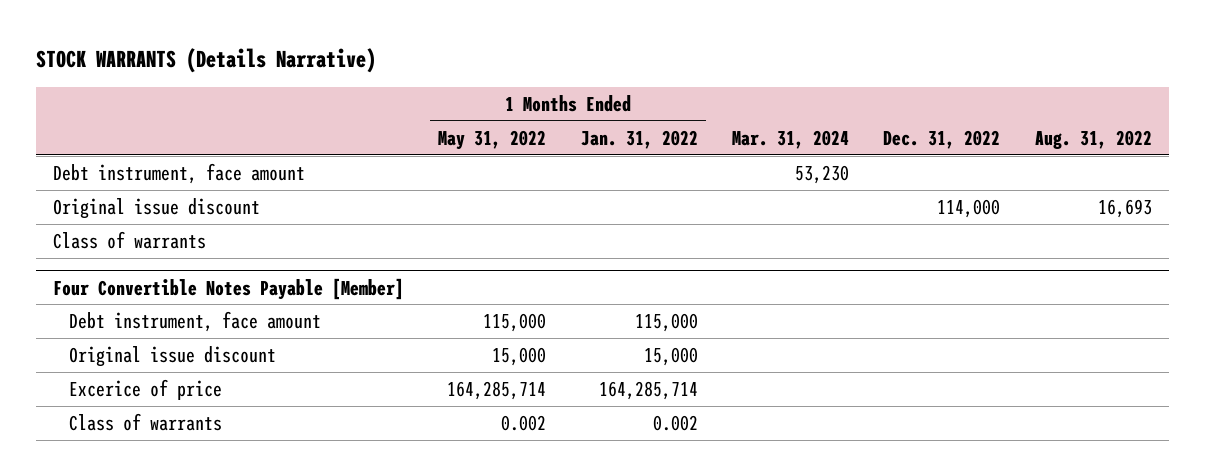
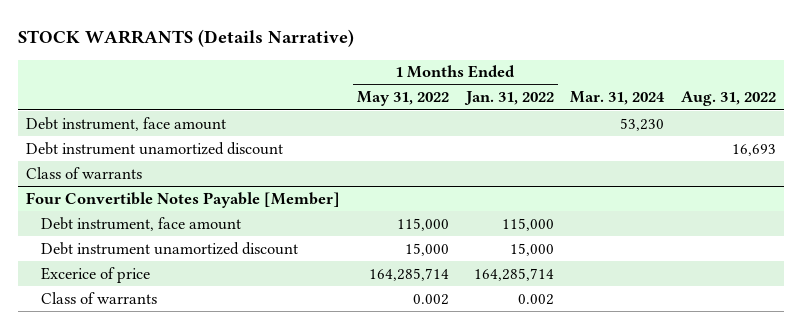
- | 1 Months Ended May 31, 2022 | 1 Months Ended Jan. 31, 2022 | Mar. 31, 2024 | Dec. 31, 2022 | Aug. 31, 2022
+ | 1 Months Ended May 31, 2022 | 1 Months Ended Jan. 31, 2022 | Mar. 31, 2024 | Aug. 31, 2022
- Original issue discount | | | | 114,000 | 16,693
+ Debt instrument unamortized discount | | | | 16,693
@ Four Convertible Notes Payable [Member]
- Original issue discount | 15,000 | 15,000 | | |
+ Debt instrument unamortized discount | 15,000 | 15,000 | |

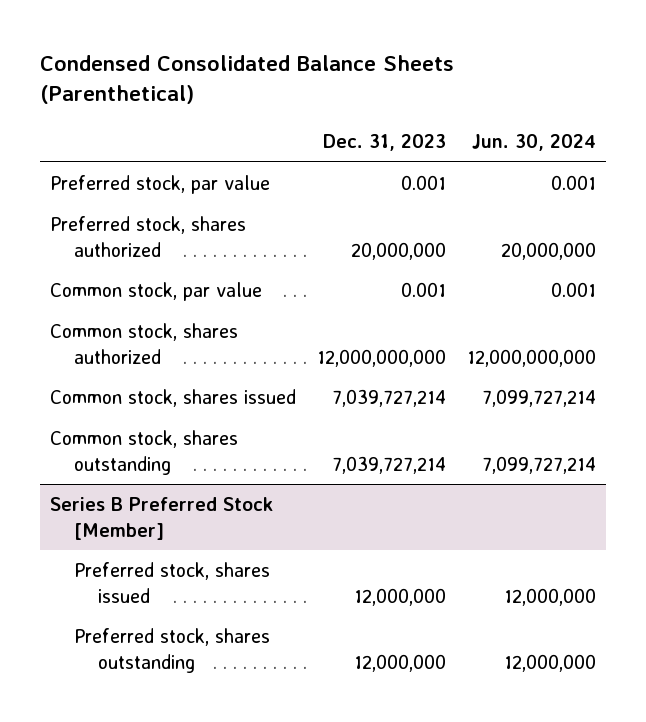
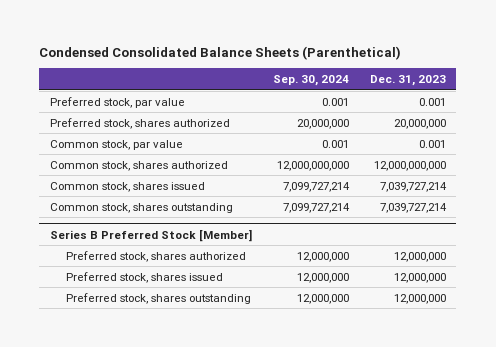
- | Dec. 31, 2023 | Jun. 30, 2024
+ | Sep. 30, 2024 | Dec. 31, 2023
@ Series B Preferred Stock [Member]
+ Preferred stock, shares authorized | 12,000,000 | 12,000,000

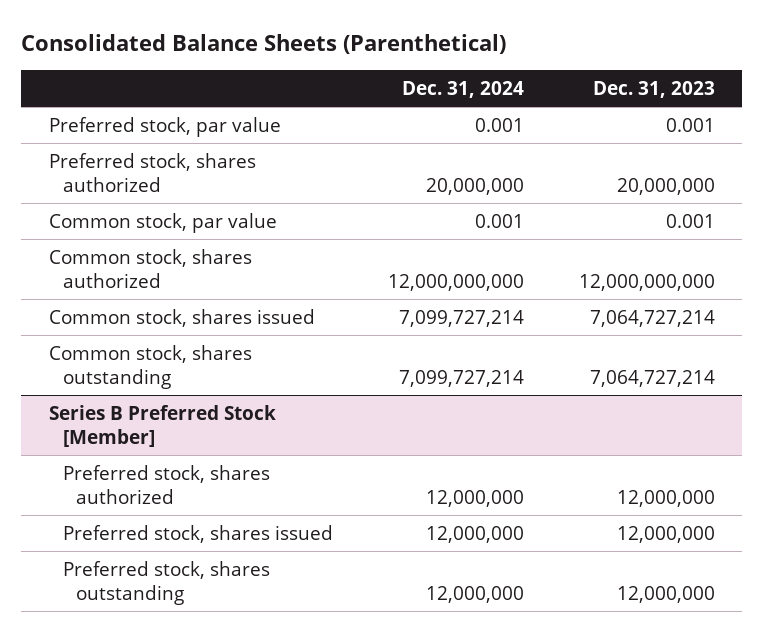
- Condensed Consolidated Balance Sheets (Parenthetical)
+ Consolidated Balance Sheets (Parenthetical)
- | Sep. 30, 2024 | Dec. 31, 2023
+ | Dec. 31, 2024 | Dec. 31, 2023
- Common stock, shares issued | 7,099,727,214 | 7,039,727,214
- Common stock, shares outstanding | 7,099,727,214 | 7,039,727,214
+ Common stock, shares issued | 7,099,727,214 | 7,064,727,214
+ Common stock, shares outstanding | 7,099,727,214 | 7,064,727,214

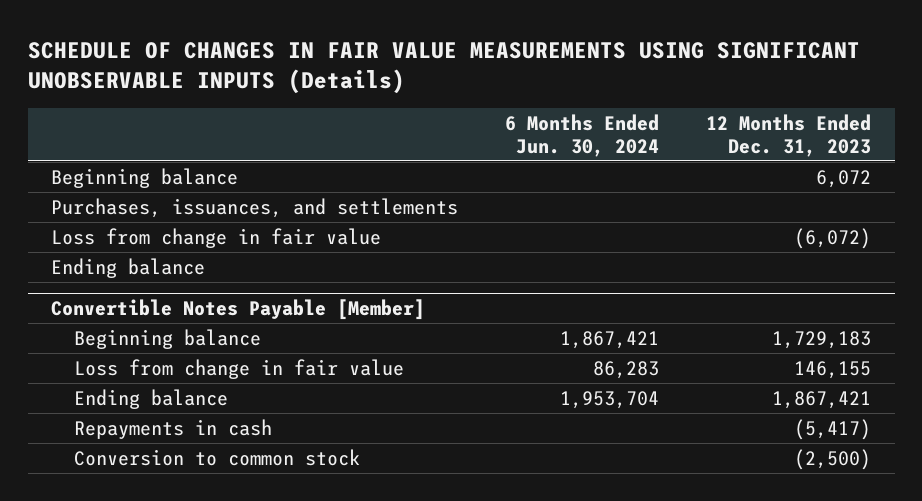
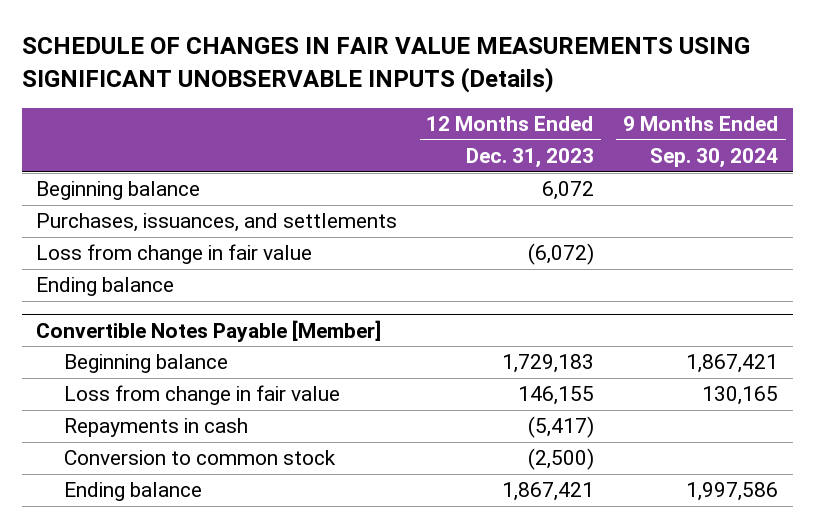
- | 6 Months Ended Jun. 30, 2024 | 12 Months Ended Dec. 31, 2023
+ | 12 Months Ended Dec. 31, 2023 | 9 Months Ended Sep. 30, 2024
@ Convertible Notes Payable [Member]
moved down: Ending balance | 1,867,421 | 1,997,586

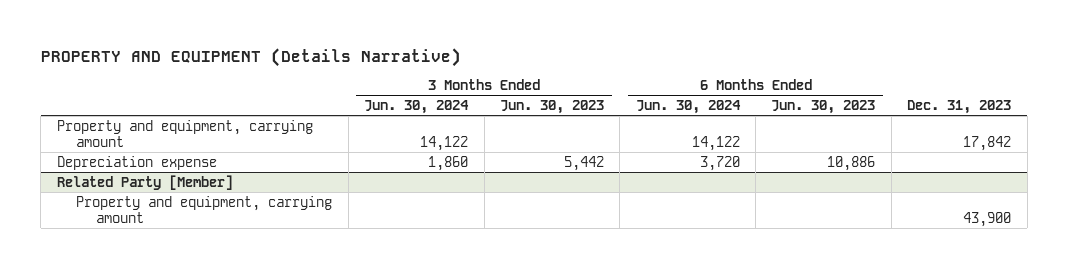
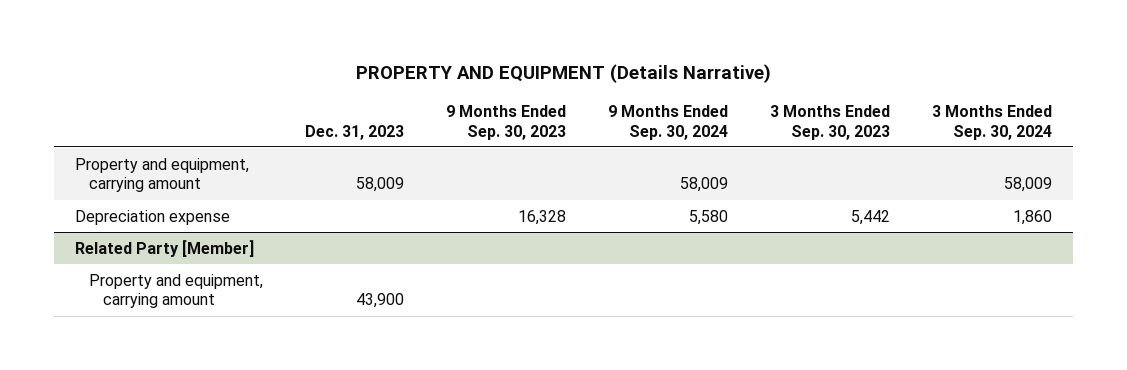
- | 3 Months Ended Jun. 30, 2024 | 3 Months Ended Jun. 30, 2023 | 6 Months Ended Jun. 30, 2024 | 6 Months Ended Jun. 30, 2023 | Dec. 31, 2023
+ | Dec. 31, 2023 | 9 Months Ended Sep. 30, 2023 | 9 Months Ended Sep. 30, 2024 | 3 Months Ended Sep. 30, 2023 | 3 Months Ended Sep. 30, 2024
- Property and equipment, carrying amount | 14,122 | | 14,122 | | 17,842
+ Property and equipment, carrying amount | 58,009 | | 58,009 | | 58,009

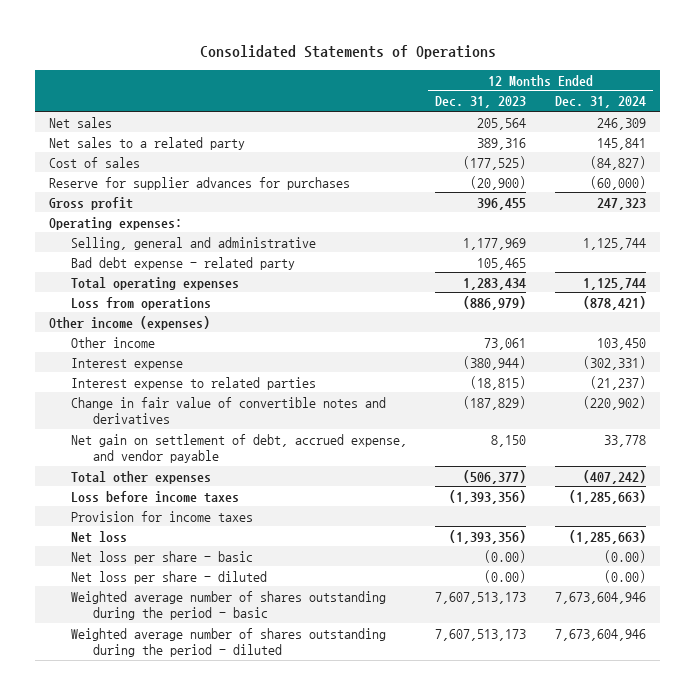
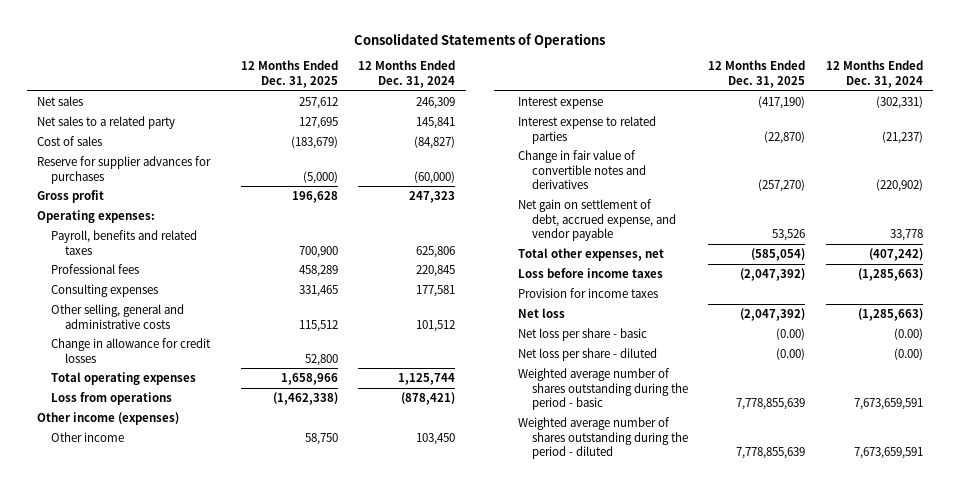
- | 12 Months Ended Dec. 31, 2023 | 12 Months Ended Dec. 31, 2024
+ | 12 Months Ended Dec. 31, 2025 | 12 Months Ended Dec. 31, 2024
- Selling, general and administrative | 1,177,969 | 1,125,744
- Bad debt expense - related party | 105,465 |
+ Payroll, benefits and related taxes | 700,900 | 625,806
+ Professional fees | 458,289 | 220,845
+ Consulting expenses | 331,465 | 177,581
+ Other selling, general and administrative costs | 115,512 | 101,512
+ Change in allowance for credit losses | 52,800 |
- Total other expenses | (506,377) | (407,242)
+ Total other expenses, net | (585,054) | (407,242)
- Weighted average number of shares outstanding during the period - basic | 7,607,513,173 | 7,673,604,946
- Weighted average number of shares outstanding during the period - diluted | 7,607,513,173 | 7,673,604,946
+ Weighted average number of shares outstanding during the period - basic | 7,778,855,639 | 7,673,659,591
+ Weighted average number of shares outstanding during the period - diluted | 7,778,855,639 | 7,673,659,591

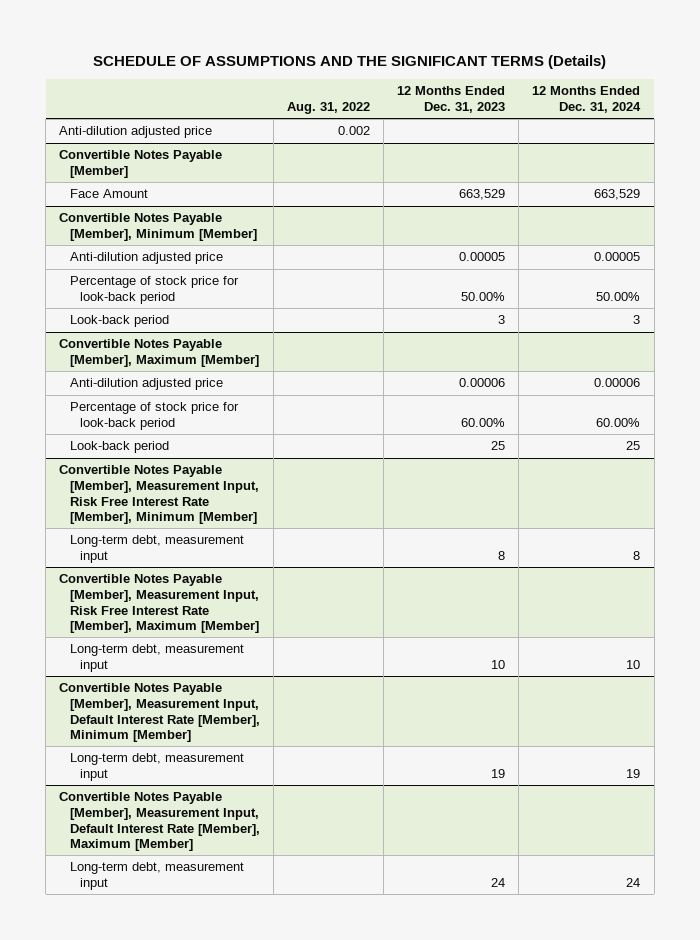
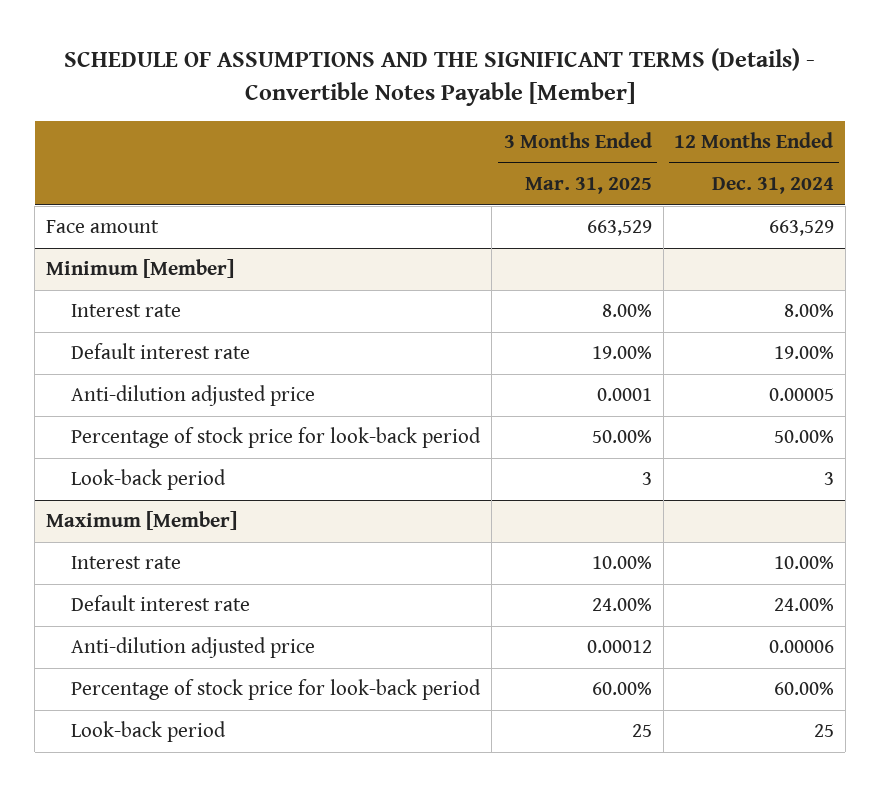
- SCHEDULE OF ASSUMPTIONS AND THE SIGNIFICANT TERMS (Details)
+ SCHEDULE OF ASSUMPTIONS AND THE SIGNIFICANT TERMS (Details) - Convertible Notes Payable [Member]
- | Aug. 31, 2022 | 12 Months Ended Dec. 31, 2023 | 12 Months Ended Dec. 31, 2024
+ | 3 Months Ended Mar. 31, 2025 | 12 Months Ended Dec. 31, 2024
- Anti-dilution adjusted price | 0.002 | |
- Convertible Notes Payable [Member]
- Face Amount | | 663,529 | 663,529
- Convertible Notes Payable [Member], Minimum [Member]
+ Face amount | 663,529 | 663,529
+ Minimum [Member]
+ Interest rate | 8.00% | 8.00%
+ Default interest rate | 19.00% | 19.00%
- Convertible Notes Payable [Member], Maximum [Member]
+ Maximum [Member]
+ Interest rate | 10.00% | 10.00%
+ Default interest rate | 24.00% | 24.00%
- Convertible Notes Payable [Member], Measurement Input, Risk Free Interest Rate [Member], Minimum [Member]
- Long-term debt, measurement input | | 8 | 8
- Convertible Notes Payable [Member], Measurement Input, Risk Free Interest Rate [Member], Maximum [Member]
- Long-term debt, measurement input | | 10 | 10
- Convertible Notes Payable [Member], Measurement Input, Default Interest Rate [Member], Minimum [Member]
- Long-term debt, measurement input | | 19 | 19
- Convertible Notes Payable [Member], Measurement Input, Default Interest Rate [Member], Maximum [Member]
- Long-term debt, measurement input | | 24 | 24

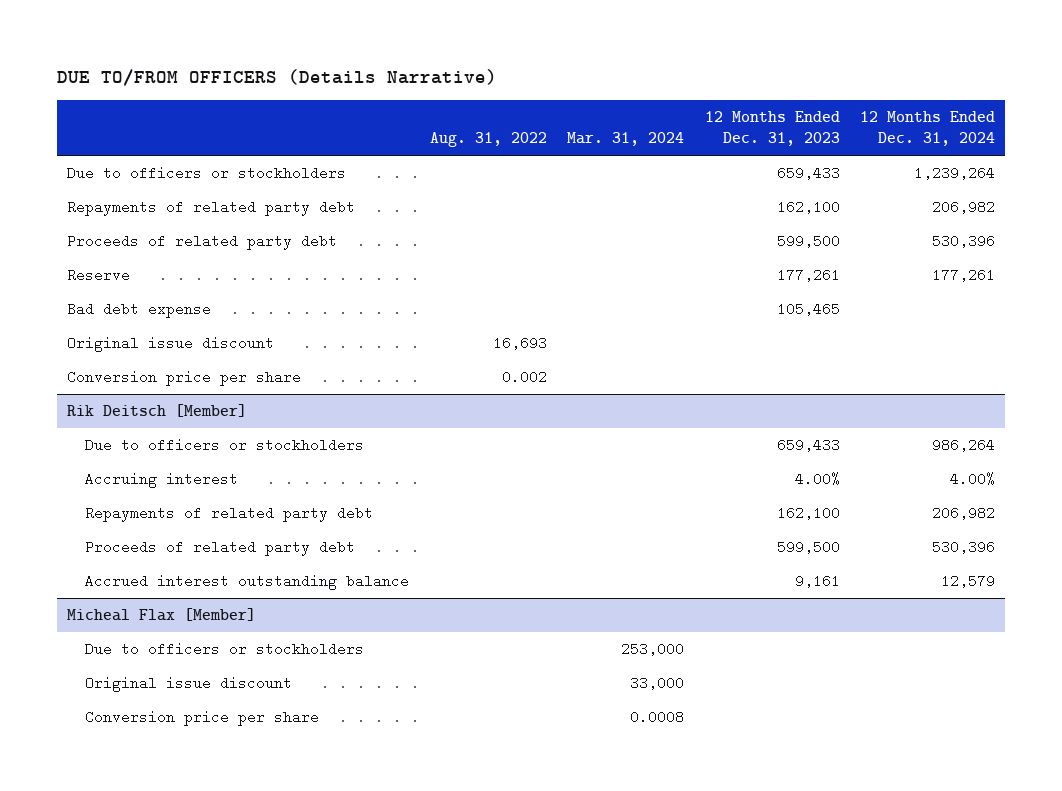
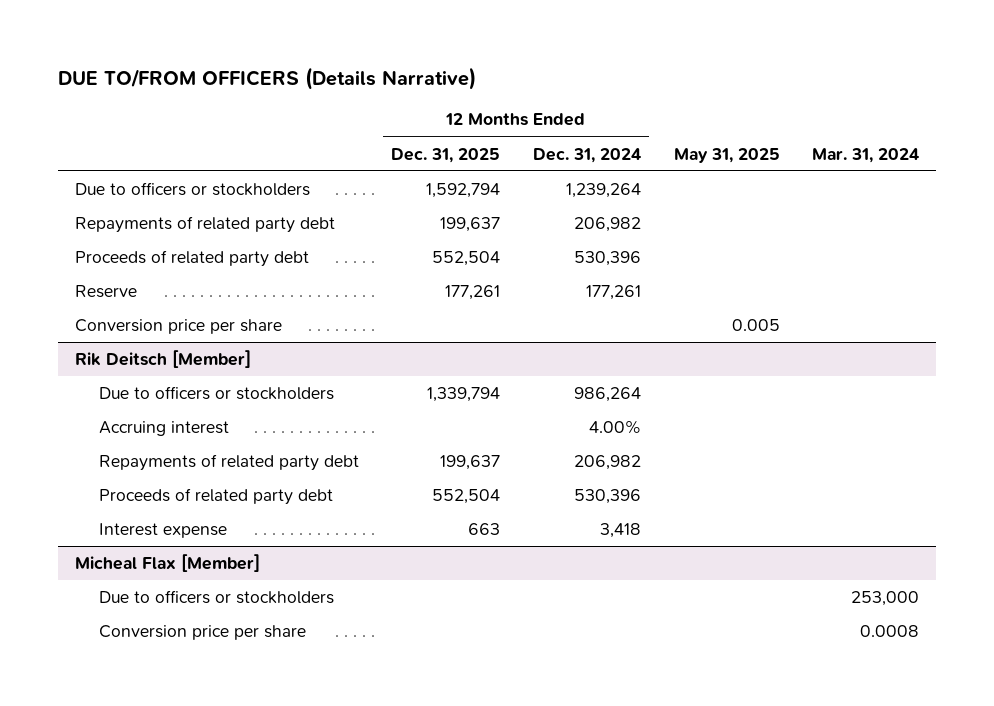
- | Aug. 31, 2022 | Mar. 31, 2024 | 12 Months Ended Dec. 31, 2023 | 12 Months Ended Dec. 31, 2024
+ | 12 Months Ended Dec. 31, 2025 | 12 Months Ended Dec. 31, 2024 | May 31, 2025 | Mar. 31, 2024
- Bad debt expense | | | 105,465 |
- Original issue discount | 16,693 | | |
@ Rik Deitsch [Member]
- Accrued interest outstanding balance | | | 9,161 | 12,579
+ Interest expense | 663 | 3,418 | |
@ Micheal Flax [Member]
- Original issue discount | | 33,000 | |

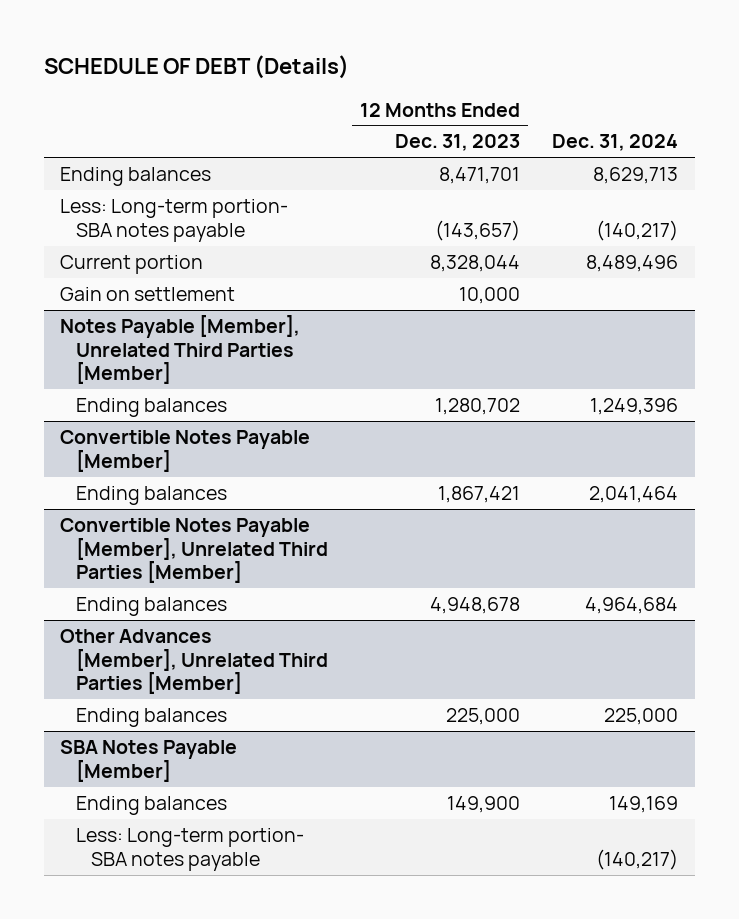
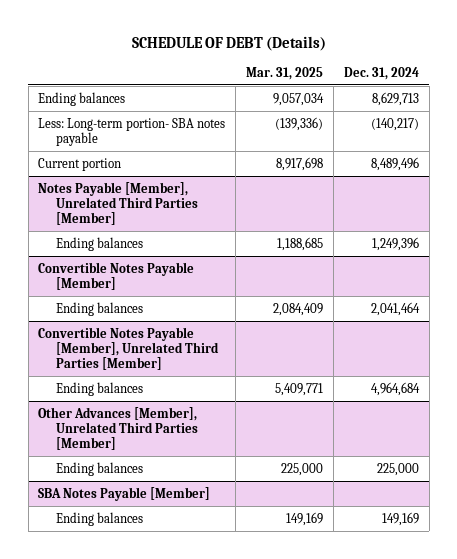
- | 12 Months Ended Dec. 31, 2023 | Dec. 31, 2024
+ | Mar. 31, 2025 | Dec. 31, 2024
- Gain on settlement | 10,000 |
@ SBA Notes Payable [Member]
- Less: Long-term portion- SBA notes payable | | (140,217)

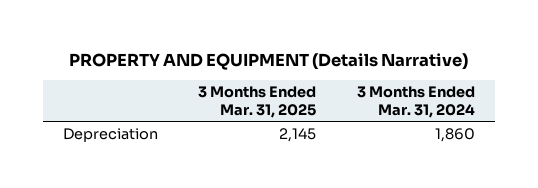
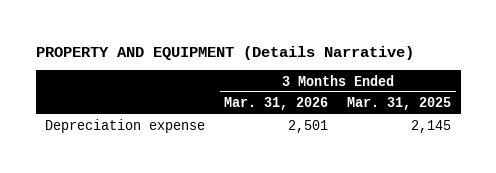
- | 3 Months Ended Mar. 31, 2025 | 3 Months Ended Mar. 31, 2024
+ | 3 Months Ended Mar. 31, 2026 | 3 Months Ended Mar. 31, 2025
- Depreciation | 2,145 | 1,860
+ Depreciation expense | 2,501 | 2,145

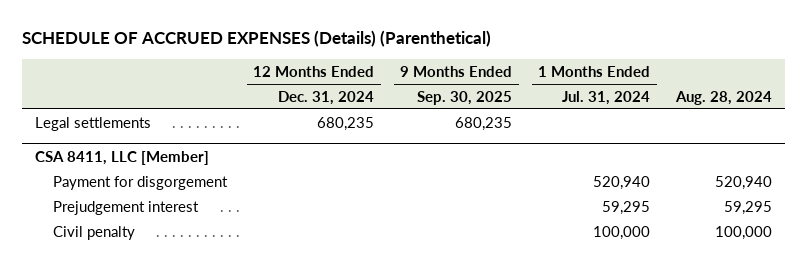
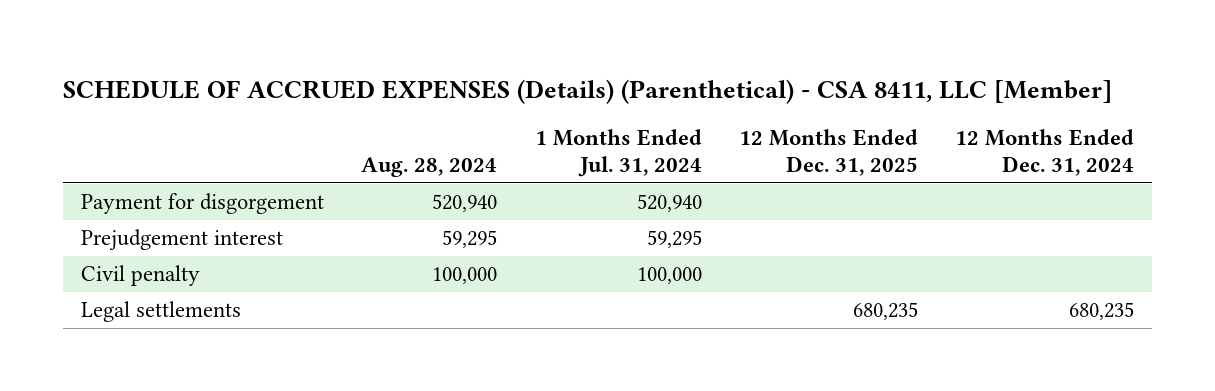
- SCHEDULE OF ACCRUED EXPENSES (Details) (Parenthetical)
+ SCHEDULE OF ACCRUED EXPENSES (Details) (Parenthetical) - CSA 8411, LLC [Member]
- | 12 Months Ended Dec. 31, 2024 | 9 Months Ended Sep. 30, 2025 | 1 Months Ended Jul. 31, 2024 | Aug. 28, 2024
+ | Aug. 28, 2024 | 1 Months Ended Jul. 31, 2024 | 12 Months Ended Dec. 31, 2025 | 12 Months Ended Dec. 31, 2024
- CSA 8411, LLC [Member]
moved down: Legal settlements | | | 680,235 | 680,235

